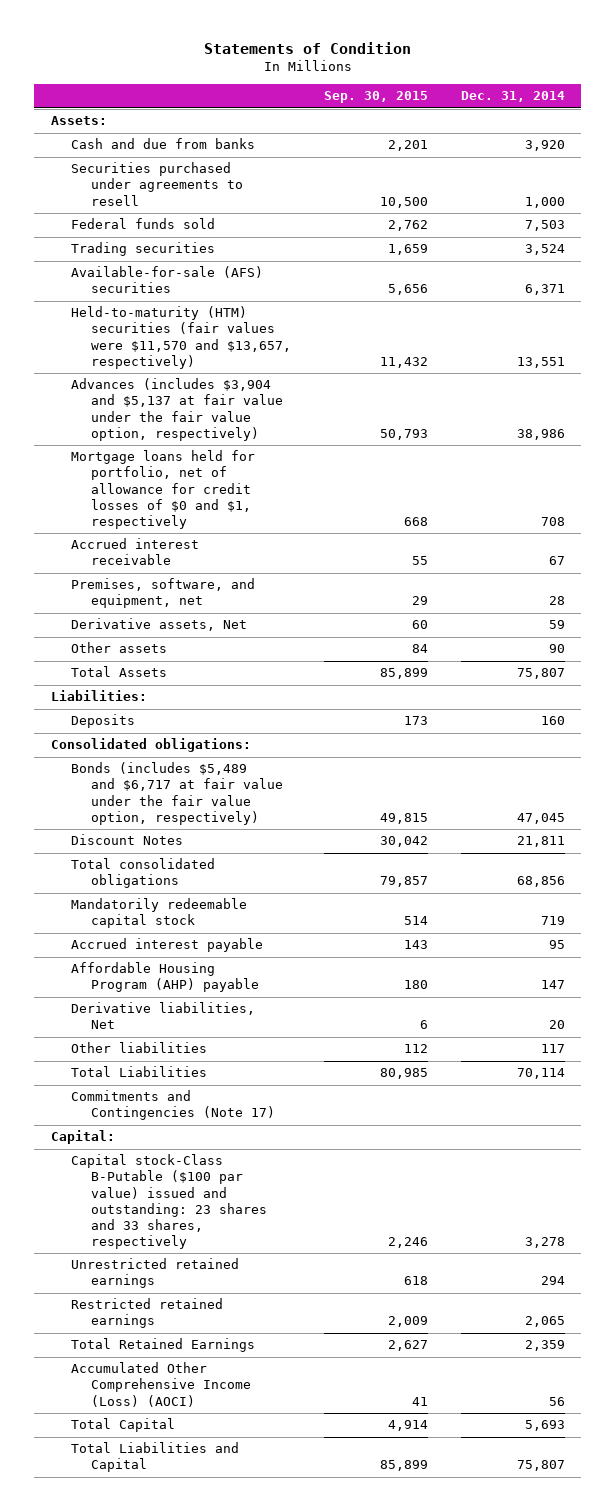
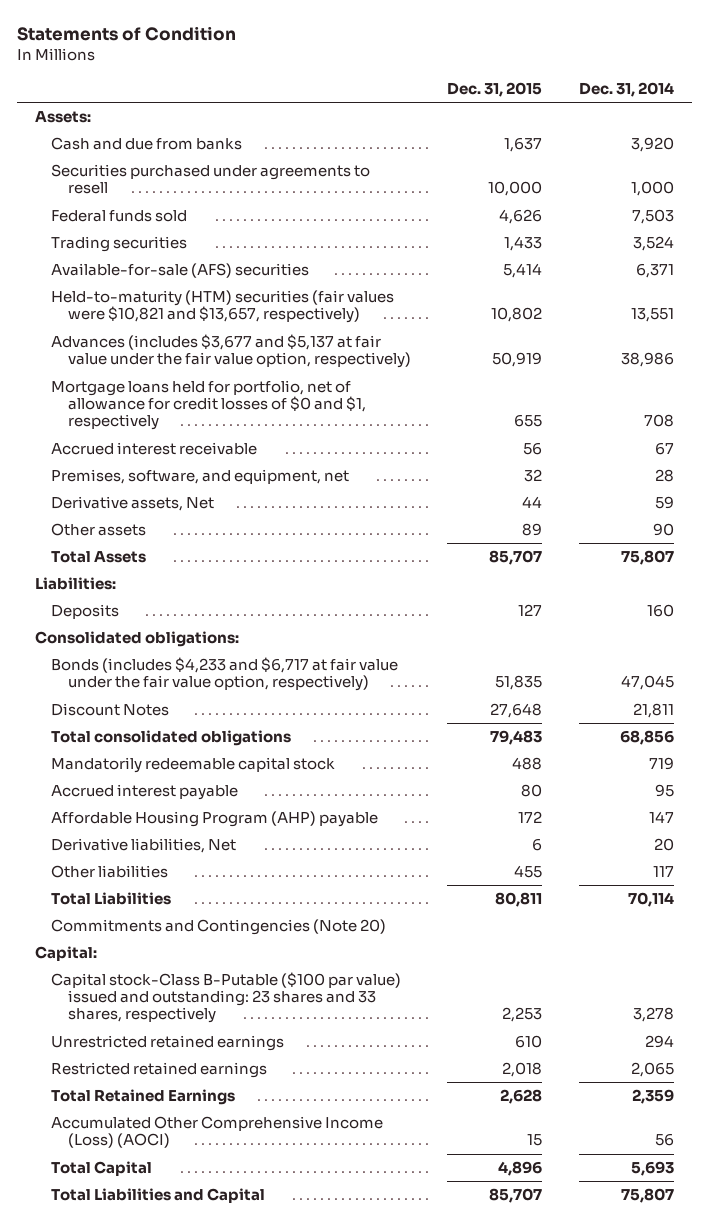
- | Sep. 30, 2015 | Dec. 31, 2014
+ | Dec. 31, 2015 | Dec. 31, 2014
- Held-to-maturity (HTM) securities (fair values were $11,570 and $13,657, respectively) | 11,432 | 13,551
- Advances (includes $3,904 and $5,137 at fair value under the fair value option, respectively) | 50,793 | 38,986
+ Held-to-maturity (HTM) securities (fair values were $10,821 and $13,657, respectively) | 10,802 | 13,551
+ Advances (includes $3,677 and $5,137 at fair value under the fair value option, respectively) | 50,919 | 38,986
- Bonds (includes $5,489 and $6,717 at fair value under the fair value option, respectively) | 49,815 | 47,045
+ Bonds (includes $4,233 and $6,717 at fair value under the fair value option, respectively) | 51,835 | 47,045
- Commitments and Contingencies (Note 17)
+ Commitments and Contingencies (Note 20)

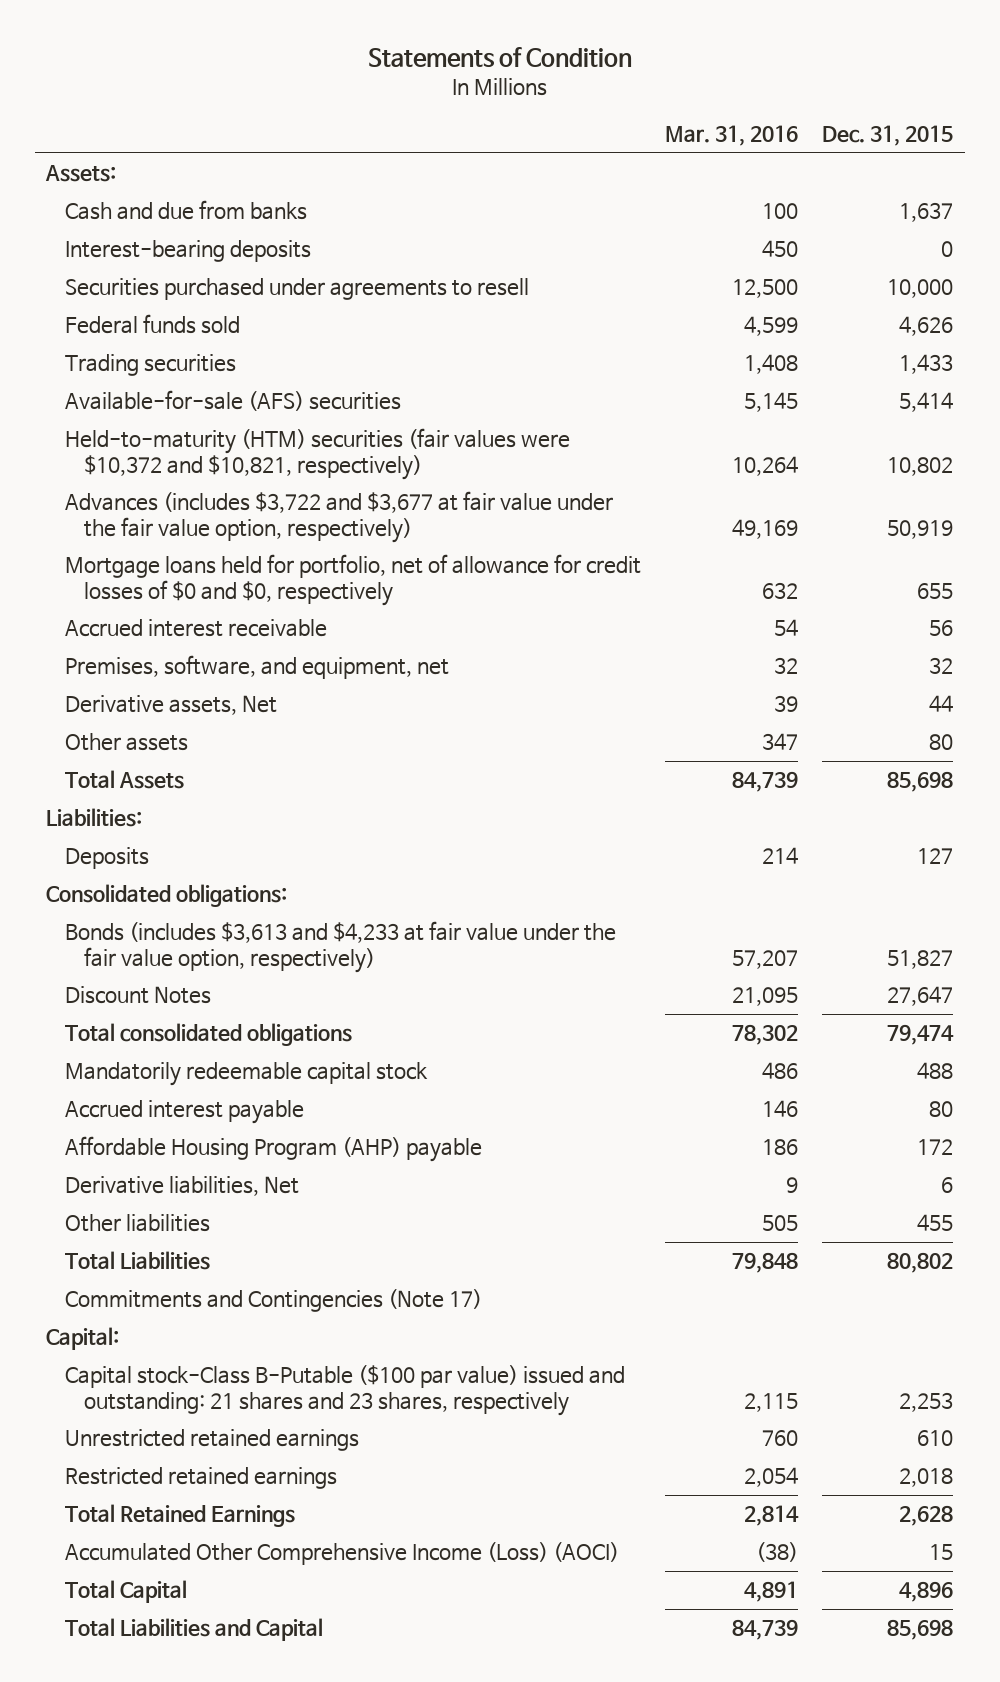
- | Dec. 31, 2015 | Dec. 31, 2014
+ | Mar. 31, 2016 | Dec. 31, 2015
+ Interest-bearing deposits | 450 | 0
- Held-to-maturity (HTM) securities (fair values were $10,821 and $13,657, respectively) | 10,802 | 13,551
- Advances (includes $3,677 and $5,137 at fair value under the fair value option, respectively) | 50,919 | 38,986
- Mortgage loans held for portfolio, net of allowance for credit losses of $0 and $1, respectively | 655 | 708
+ Held-to-maturity (HTM) securities (fair values were $10,372 and $10,821, respectively) | 10,264 | 10,802
+ Advances (includes $3,722 and $3,677 at fair value under the fair value option, respectively) | 49,169 | 50,919
+ Mortgage loans held for portfolio, net of allowance for credit losses of $0 and $0, respectively | 632 | 655
- Other assets | 89 | 90
- Total Assets | 85,707 | 75,807
+ Other assets | 347 | 80
+ Total Assets | 84,739 | 85,698
- Bonds (includes $4,233 and $6,717 at fair value under the fair value option, respectively) | 51,835 | 47,045
- Discount Notes | 27,648 | 21,811
- Total consolidated obligations | 79,483 | 68,856
+ Bonds (includes $3,613 and $4,233 at fair value under the fair value option, respectively) | 57,207 | 51,827
+ Discount Notes | 21,095 | 27,647
+ Total consolidated obligations | 78,302 | 79,474
- Total Liabilities | 80,811 | 70,114
- Commitments and Contingencies (Note 20)
+ Total Liabilities | 79,848 | 80,802
+ Commitments and Contingencies (Note 17)
- Capital stock-Class B-Putable ($100 par value) issued and outstanding: 23 shares and 33 shares, respectively | 2,253 | 3,278
+ Capital stock-Class B-Putable ($100 par value) issued and outstanding: 21 shares and 23 shares, respectively | 2,115 | 2,253
- Total Liabilities and Capital | 85,707 | 75,807
+ Total Liabilities and Capital | 84,739 | 85,698

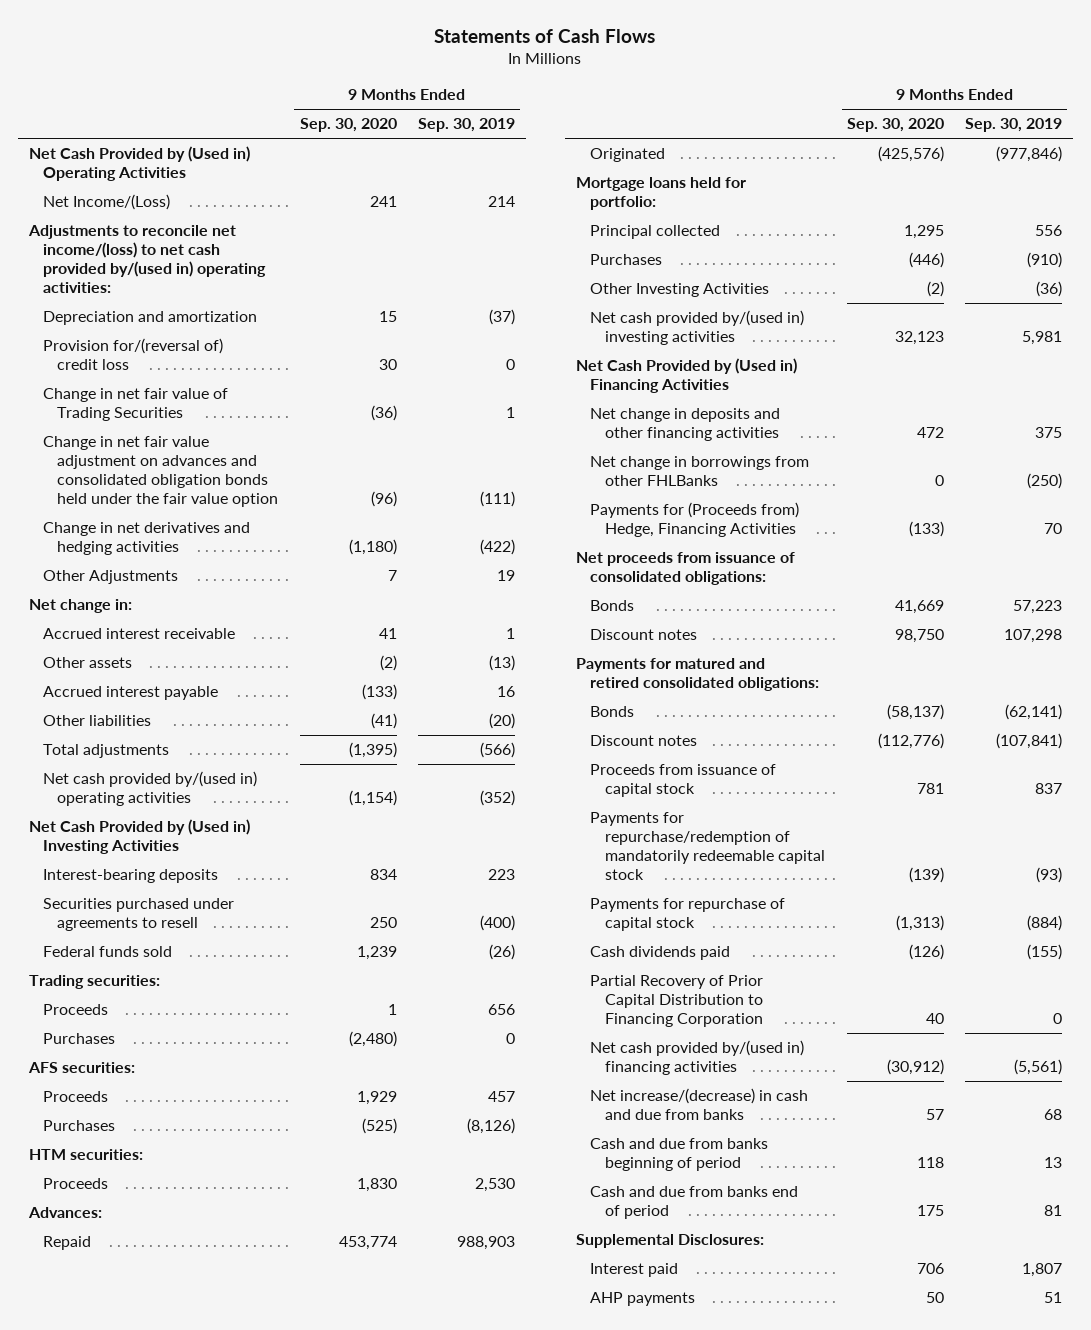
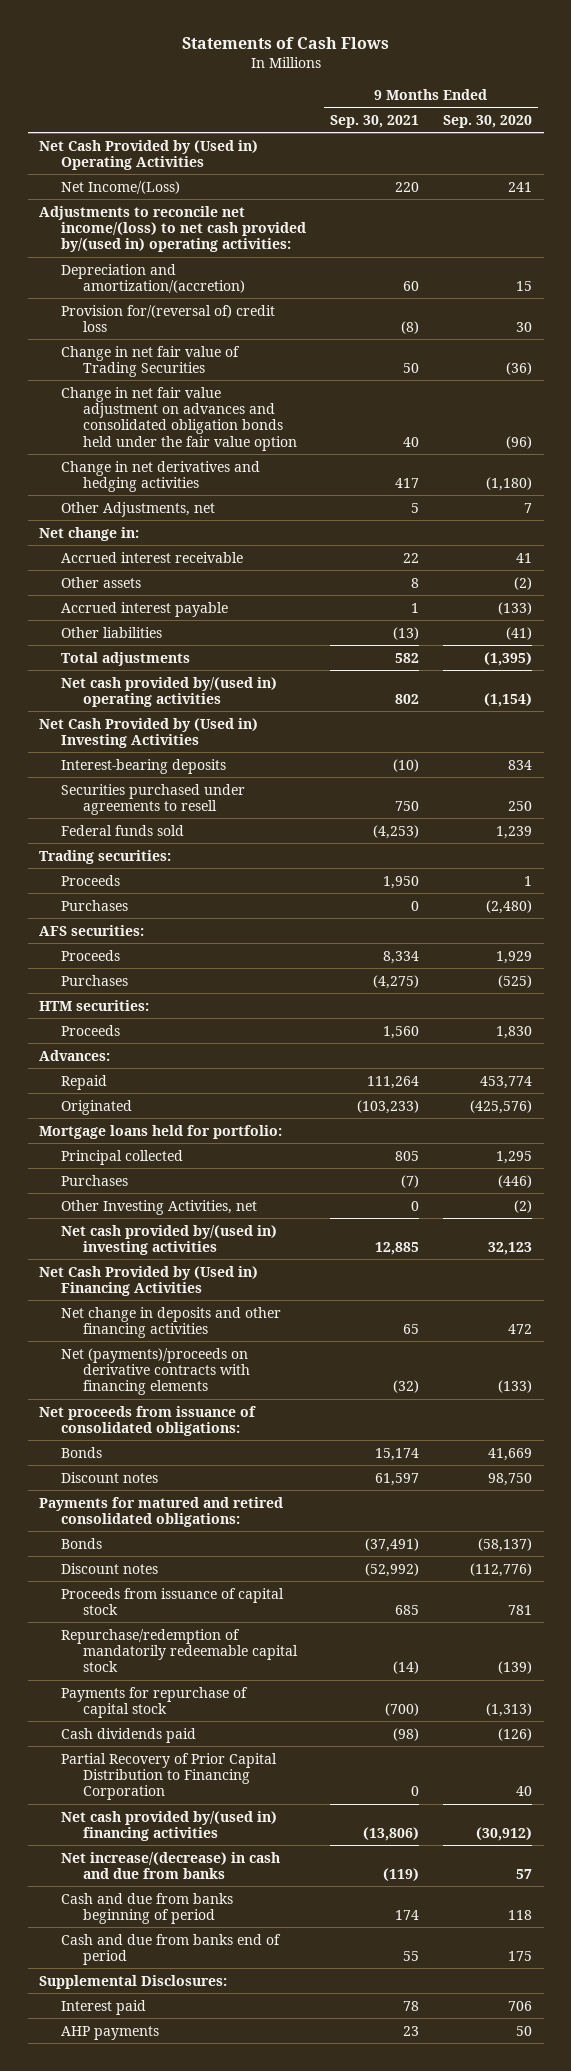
- | 9 Months Ended Sep. 30, 2020 | 9 Months Ended Sep. 30, 2019
+ | 9 Months Ended Sep. 30, 2021 | 9 Months Ended Sep. 30, 2020
- Depreciation and amortization | 15 | (37)
+ Depreciation and amortization/(accretion) | 60 | 15
- Other Adjustments | 7 | 19
+ Other Adjustments, net | 5 | 7
- Other Investing Activities | (2) | (36)
+ Other Investing Activities, net | 0 | (2)
- Net change in borrowings from other FHLBanks | 0 | (250)
- Payments for (Proceeds from) Hedge, Financing Activities | (133) | 70
+ Net (payments)/proceeds on derivative contracts with financing elements | (32) | (133)
- Payments for repurchase/redemption of mandatorily redeemable capital stock | (139) | (93)
+ Repurchase/redemption of mandatorily redeemable capital stock | (14) | (139)

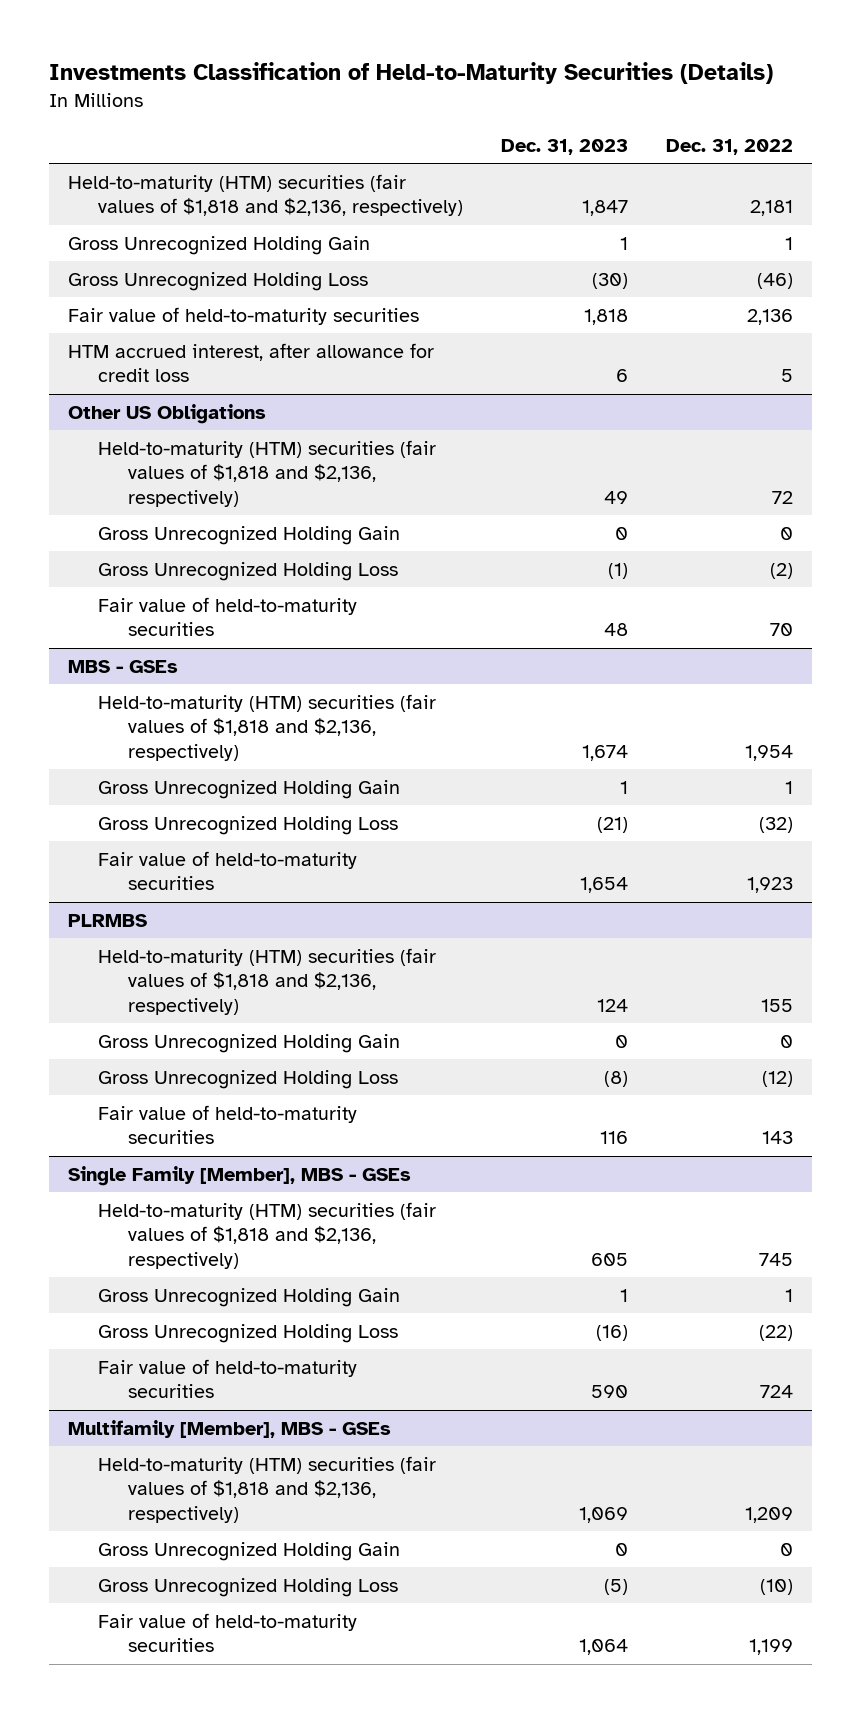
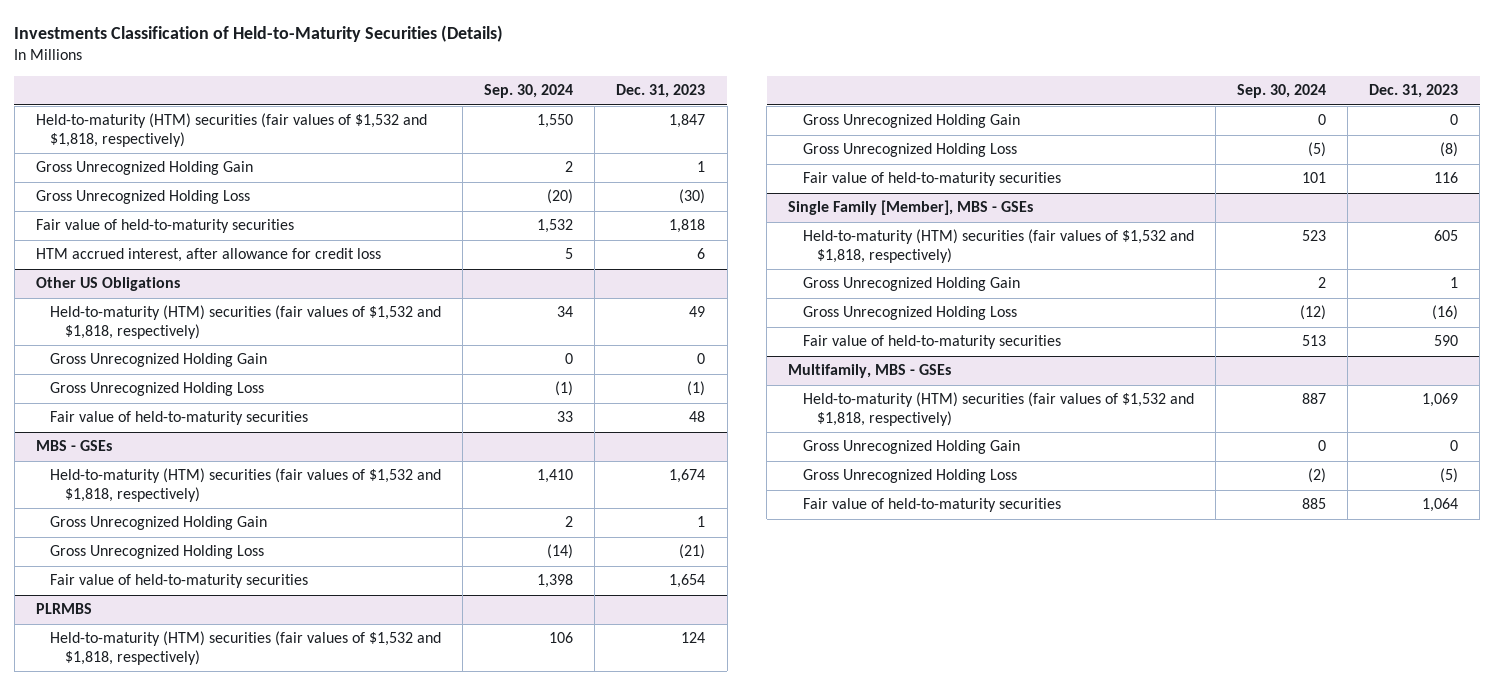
- | Dec. 31, 2023 | Dec. 31, 2022
+ | Sep. 30, 2024 | Dec. 31, 2023
- Held-to-maturity (HTM) securities (fair values of $1,818 and $2,136, respectively) | 1,847 | 2,181
+ Held-to-maturity (HTM) securities (fair values of $1,532 and $1,818, respectively) | 1,550 | 1,847
@ Other US Obligations
- Held-to-maturity (HTM) securities (fair values of $1,818 and $2,136, respectively) | 49 | 72
+ Held-to-maturity (HTM) securities (fair values of $1,532 and $1,818, respectively) | 34 | 49
@ MBS - GSEs
- Held-to-maturity (HTM) securities (fair values of $1,818 and $2,136, respectively) | 1,674 | 1,954
+ Held-to-maturity (HTM) securities (fair values of $1,532 and $1,818, respectively) | 1,410 | 1,674
@ PLRMBS
- Held-to-maturity (HTM) securities (fair values of $1,818 and $2,136, respectively) | 124 | 155
+ Held-to-maturity (HTM) securities (fair values of $1,532 and $1,818, respectively) | 106 | 124
@ Single Family [Member], MBS - GSEs
- Held-to-maturity (HTM) securities (fair values of $1,818 and $2,136, respectively) | 605 | 745
+ Held-to-maturity (HTM) securities (fair values of $1,532 and $1,818, respectively) | 523 | 605
- Multifamily [Member], MBS - GSEs
- Held-to-maturity (HTM) securities (fair values of $1,818 and $2,136, respectively) | 1,069 | 1,209
+ Multifamily, MBS - GSEs
+ Held-to-maturity (HTM) securities (fair values of $1,532 and $1,818, respectively) | 887 | 1,069

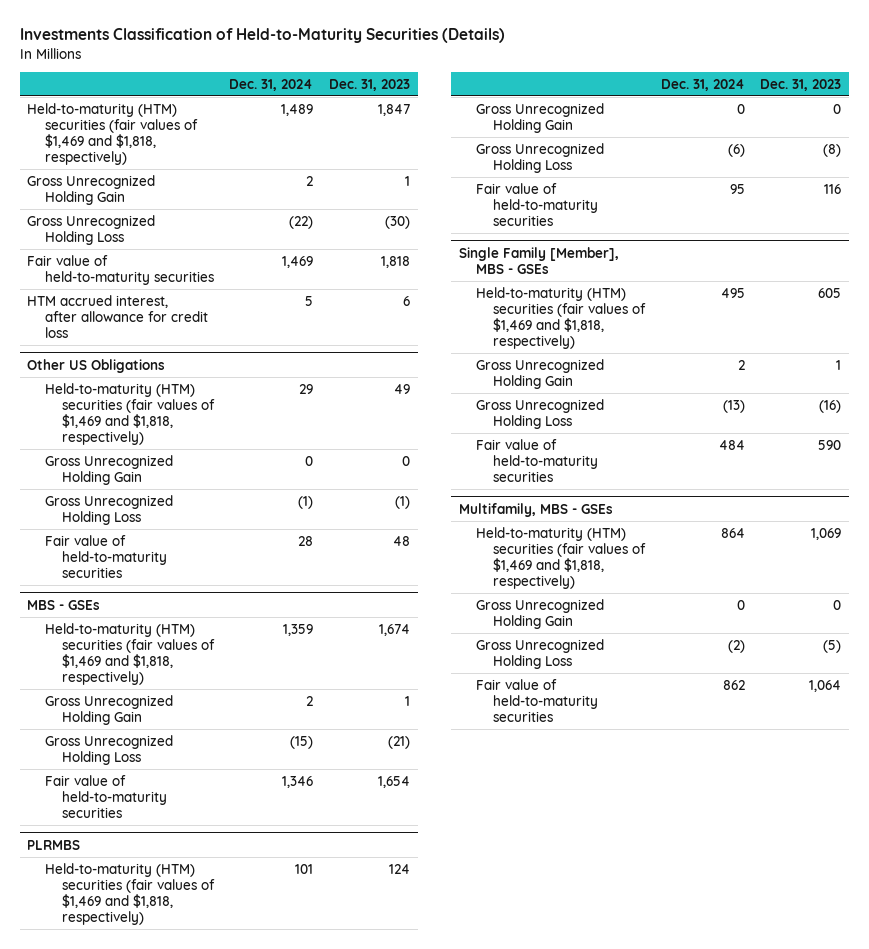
- | Sep. 30, 2024 | Dec. 31, 2023
+ | Dec. 31, 2024 | Dec. 31, 2023
- Held-to-maturity (HTM) securities (fair values of $1,532 and $1,818, respectively) | 1,550 | 1,847
+ Held-to-maturity (HTM) securities (fair values of $1,469 and $1,818, respectively) | 1,489 | 1,847
@ Other US Obligations
- Held-to-maturity (HTM) securities (fair values of $1,532 and $1,818, respectively) | 34 | 49
+ Held-to-maturity (HTM) securities (fair values of $1,469 and $1,818, respectively) | 29 | 49
@ MBS - GSEs
- Held-to-maturity (HTM) securities (fair values of $1,532 and $1,818, respectively) | 1,410 | 1,674
+ Held-to-maturity (HTM) securities (fair values of $1,469 and $1,818, respectively) | 1,359 | 1,674
@ PLRMBS
- Held-to-maturity (HTM) securities (fair values of $1,532 and $1,818, respectively) | 106 | 124
+ Held-to-maturity (HTM) securities (fair values of $1,469 and $1,818, respectively) | 101 | 124
@ Single Family [Member], MBS - GSEs
- Held-to-maturity (HTM) securities (fair values of $1,532 and $1,818, respectively) | 523 | 605
+ Held-to-maturity (HTM) securities (fair values of $1,469 and $1,818, respectively) | 495 | 605
@ Multifamily, MBS - GSEs
- Held-to-maturity (HTM) securities (fair values of $1,532 and $1,818, respectively) | 887 | 1,069
+ Held-to-maturity (HTM) securities (fair values of $1,469 and $1,818, respectively) | 864 | 1,069

